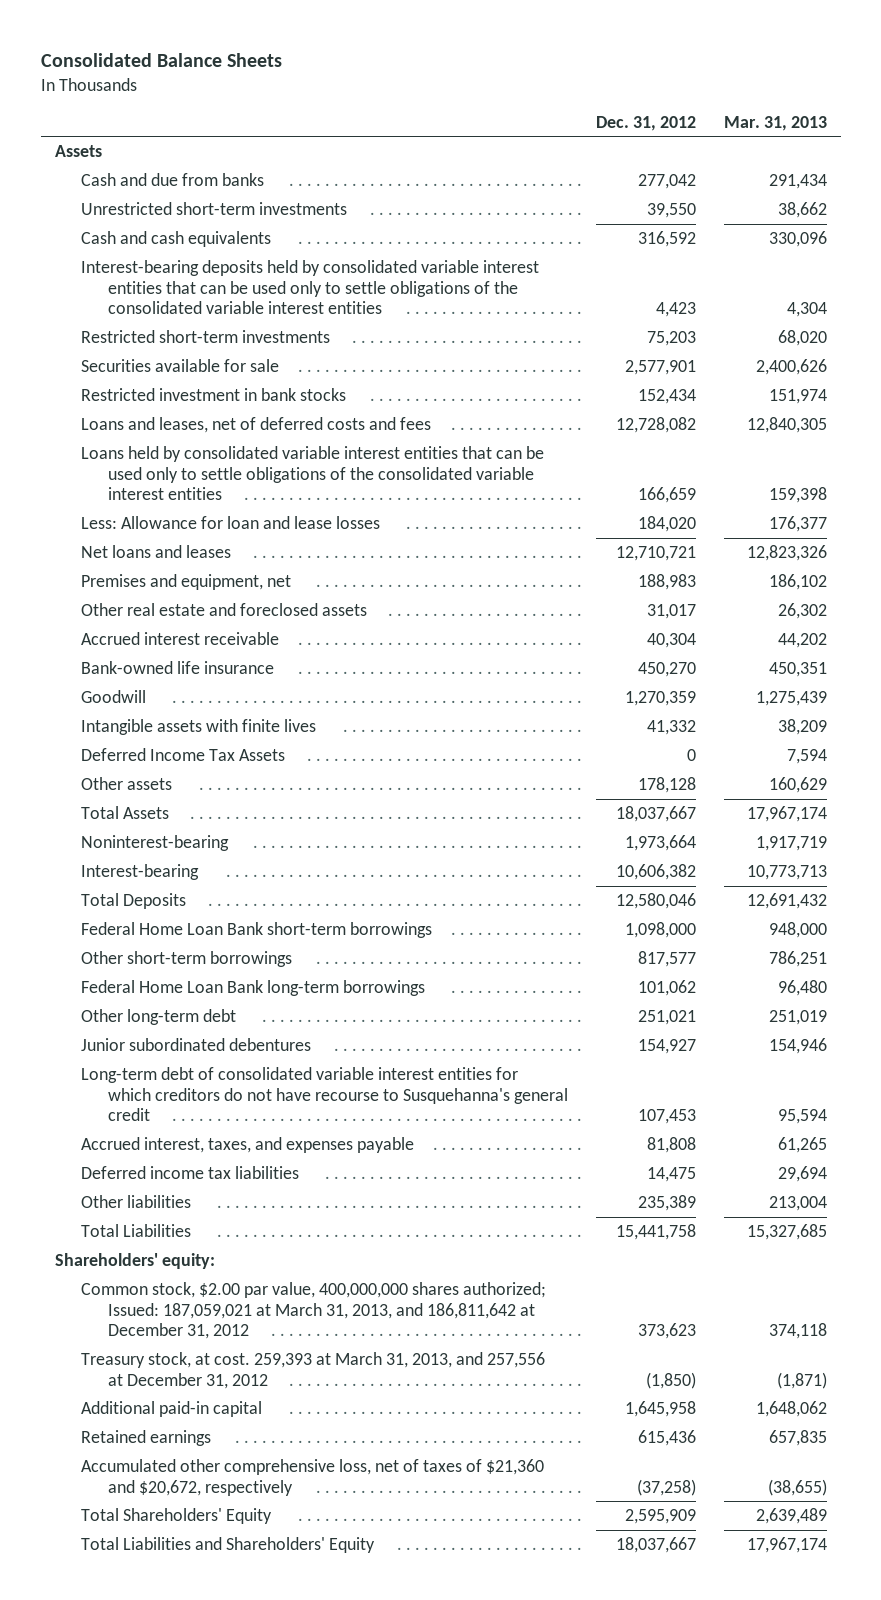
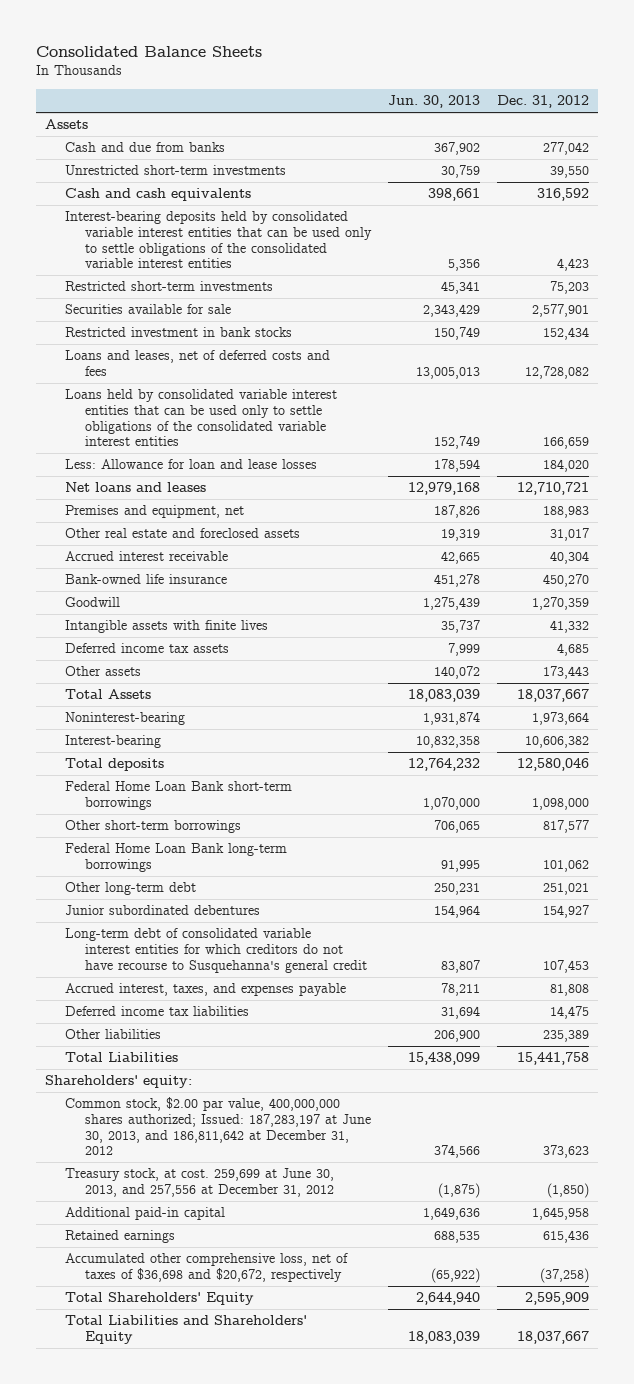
- | Dec. 31, 2012 | Mar. 31, 2013
+ | Jun. 30, 2013 | Dec. 31, 2012
- Deferred Income Tax Assets | 0 | 7,594
- Other assets | 178,128 | 160,629
+ Deferred income tax assets | 7,999 | 4,685
+ Other assets | 140,072 | 173,443
- Total Deposits | 12,580,046 | 12,691,432
+ Total deposits | 12,764,232 | 12,580,046
- Common stock, $2.00 par value, 400,000,000 shares authorized; Issued: 187,059,021 at March 31, 2013, and 186,811,642 at December 31, 2012 | 373,623 | 374,118
- Treasury stock, at cost. 259,393 at March 31, 2013, and 257,556 at December 31, 2012 | (1,850) | (1,871)
+ Common stock, $2.00 par value, 400,000,000 shares authorized; Issued: 187,283,197 at June 30, 2013, and 186,811,642 at December 31, 2012 | 374,566 | 373,623
+ Treasury stock, at cost. 259,699 at June 30, 2013, and 257,556 at December 31, 2012 | (1,875) | (1,850)
- Accumulated other comprehensive loss, net of taxes of $21,360 and $20,672, respectively | (37,258) | (38,655)
+ Accumulated other comprehensive loss, net of taxes of $36,698 and $20,672, respectively | (65,922) | (37,258)

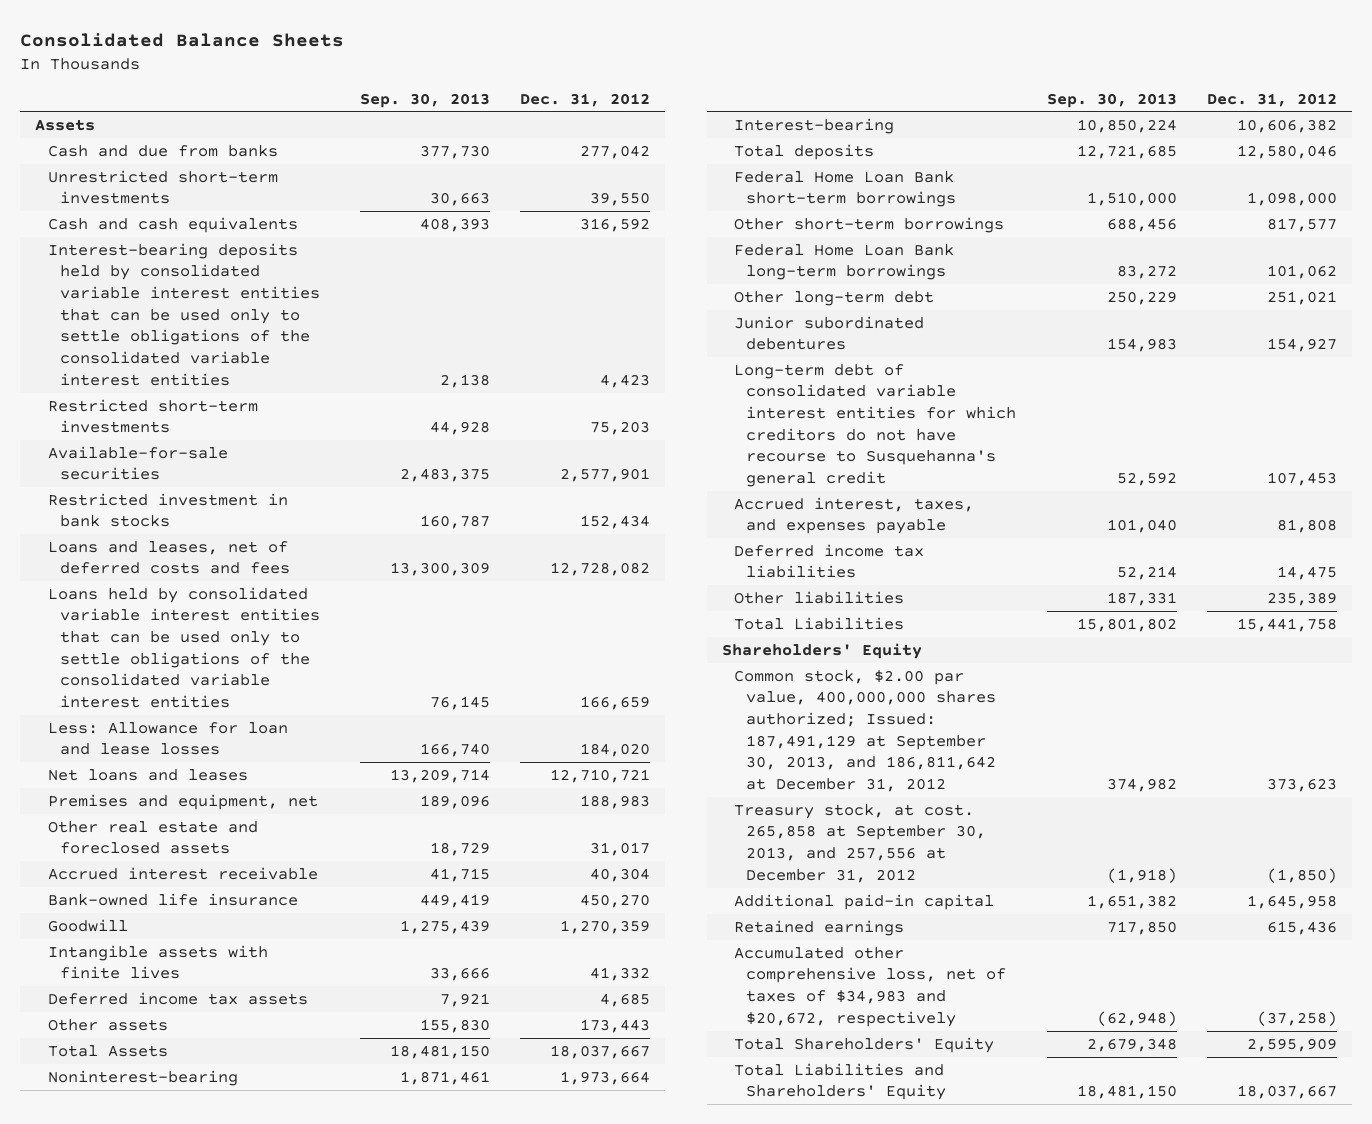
- | Jun. 30, 2013 | Dec. 31, 2012
+ | Sep. 30, 2013 | Dec. 31, 2012
- Securities available for sale | 2,343,429 | 2,577,901
+ Available-for-sale securities | 2,483,375 | 2,577,901
- Shareholders' equity:
- Common stock, $2.00 par value, 400,000,000 shares authorized; Issued: 187,283,197 at June 30, 2013, and 186,811,642 at December 31, 2012 | 374,566 | 373,623
- Treasury stock, at cost. 259,699 at June 30, 2013, and 257,556 at December 31, 2012 | (1,875) | (1,850)
+ Shareholders' Equity
+ Common stock, $2.00 par value, 400,000,000 shares authorized; Issued: 187,491,129 at September 30, 2013, and 186,811,642 at December 31, 2012 | 374,982 | 373,623
+ Treasury stock, at cost. 265,858 at September 30, 2013, and 257,556 at December 31, 2012 | (1,918) | (1,850)
- Accumulated other comprehensive loss, net of taxes of $36,698 and $20,672, respectively | (65,922) | (37,258)
+ Accumulated other comprehensive loss, net of taxes of $34,983 and $20,672, respectively | (62,948) | (37,258)

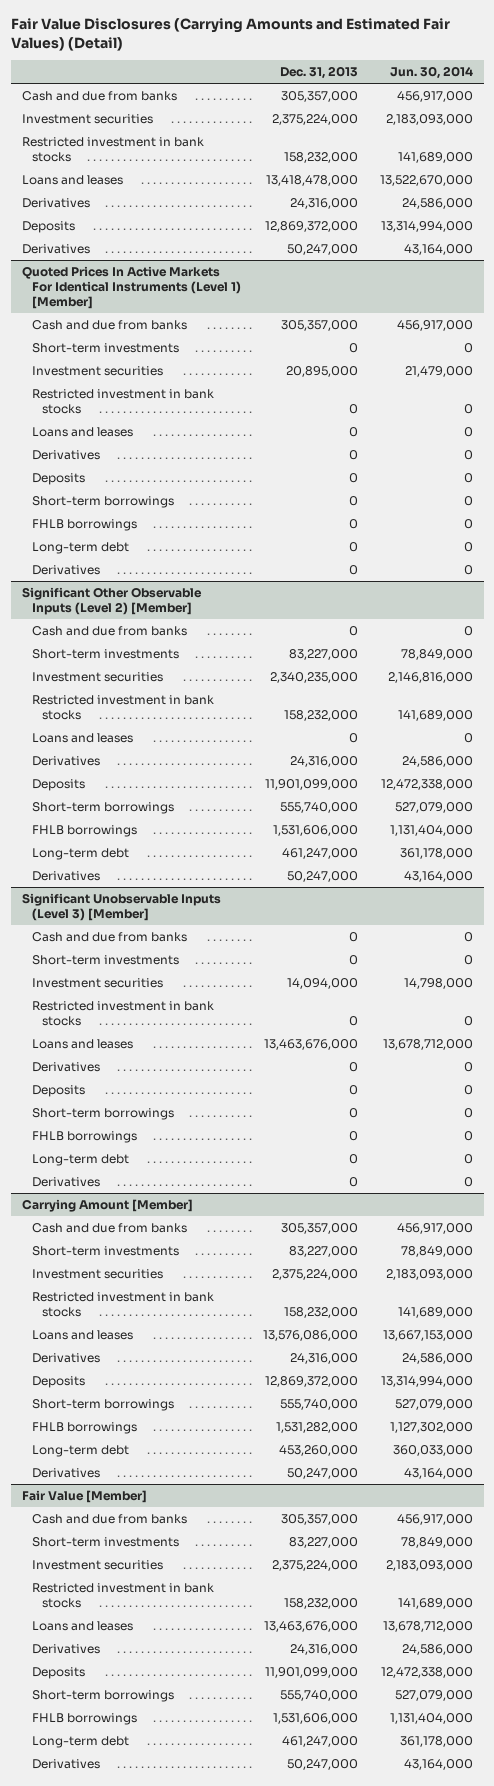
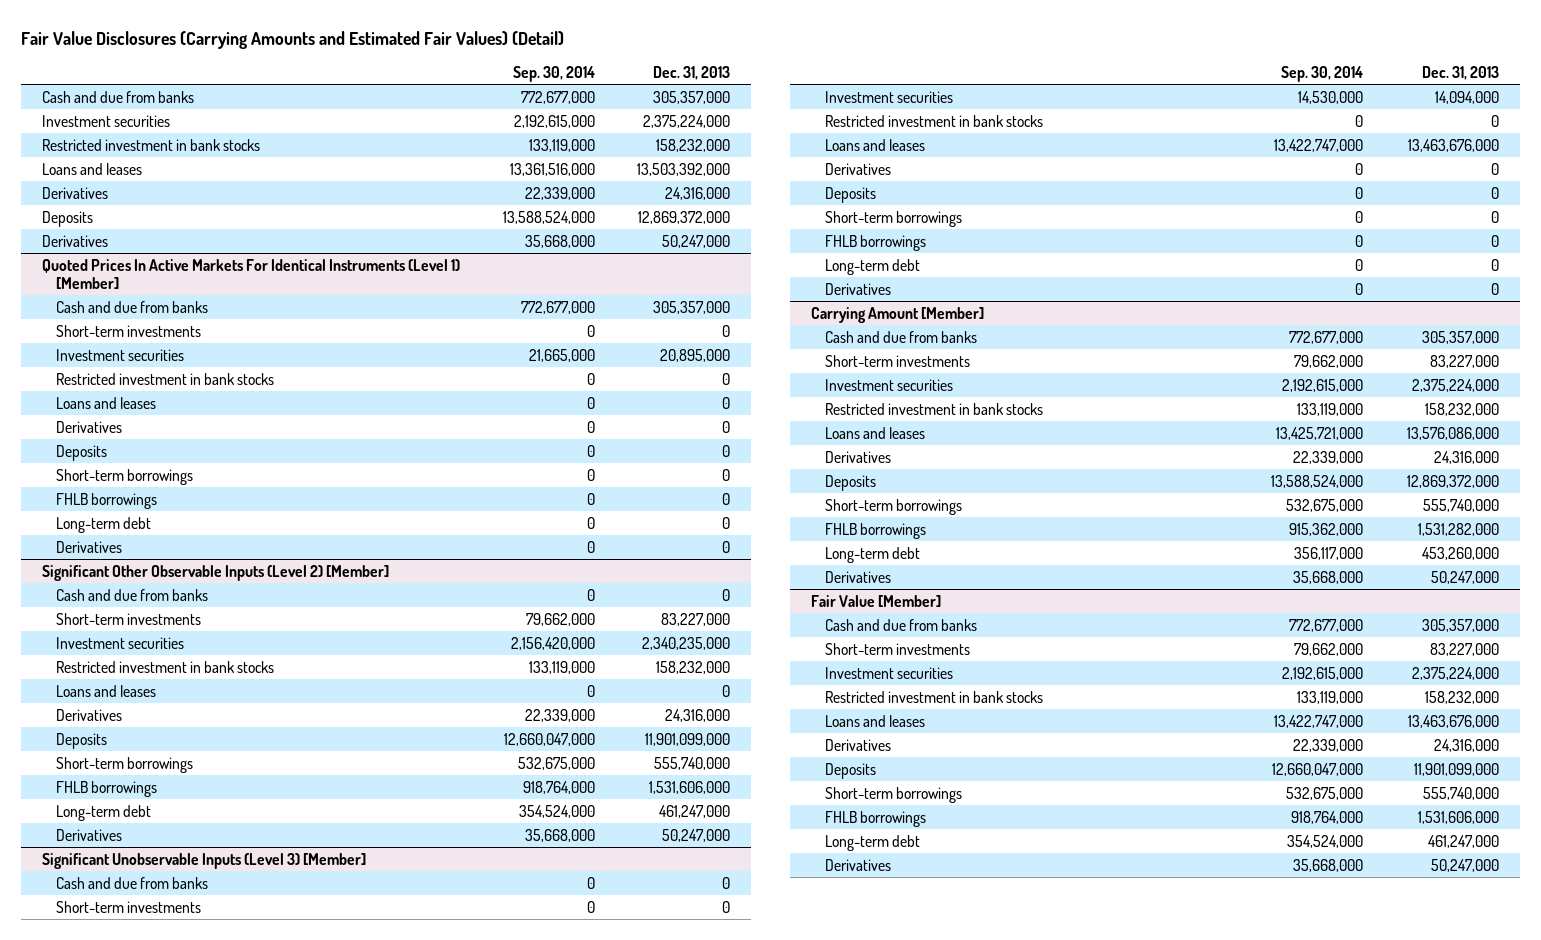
- | Dec. 31, 2013 | Jun. 30, 2014
+ | Sep. 30, 2014 | Dec. 31, 2013
- Loans and leases | 13,418,478,000 | 13,522,670,000
+ Loans and leases | 13,361,516,000 | 13,503,392,000

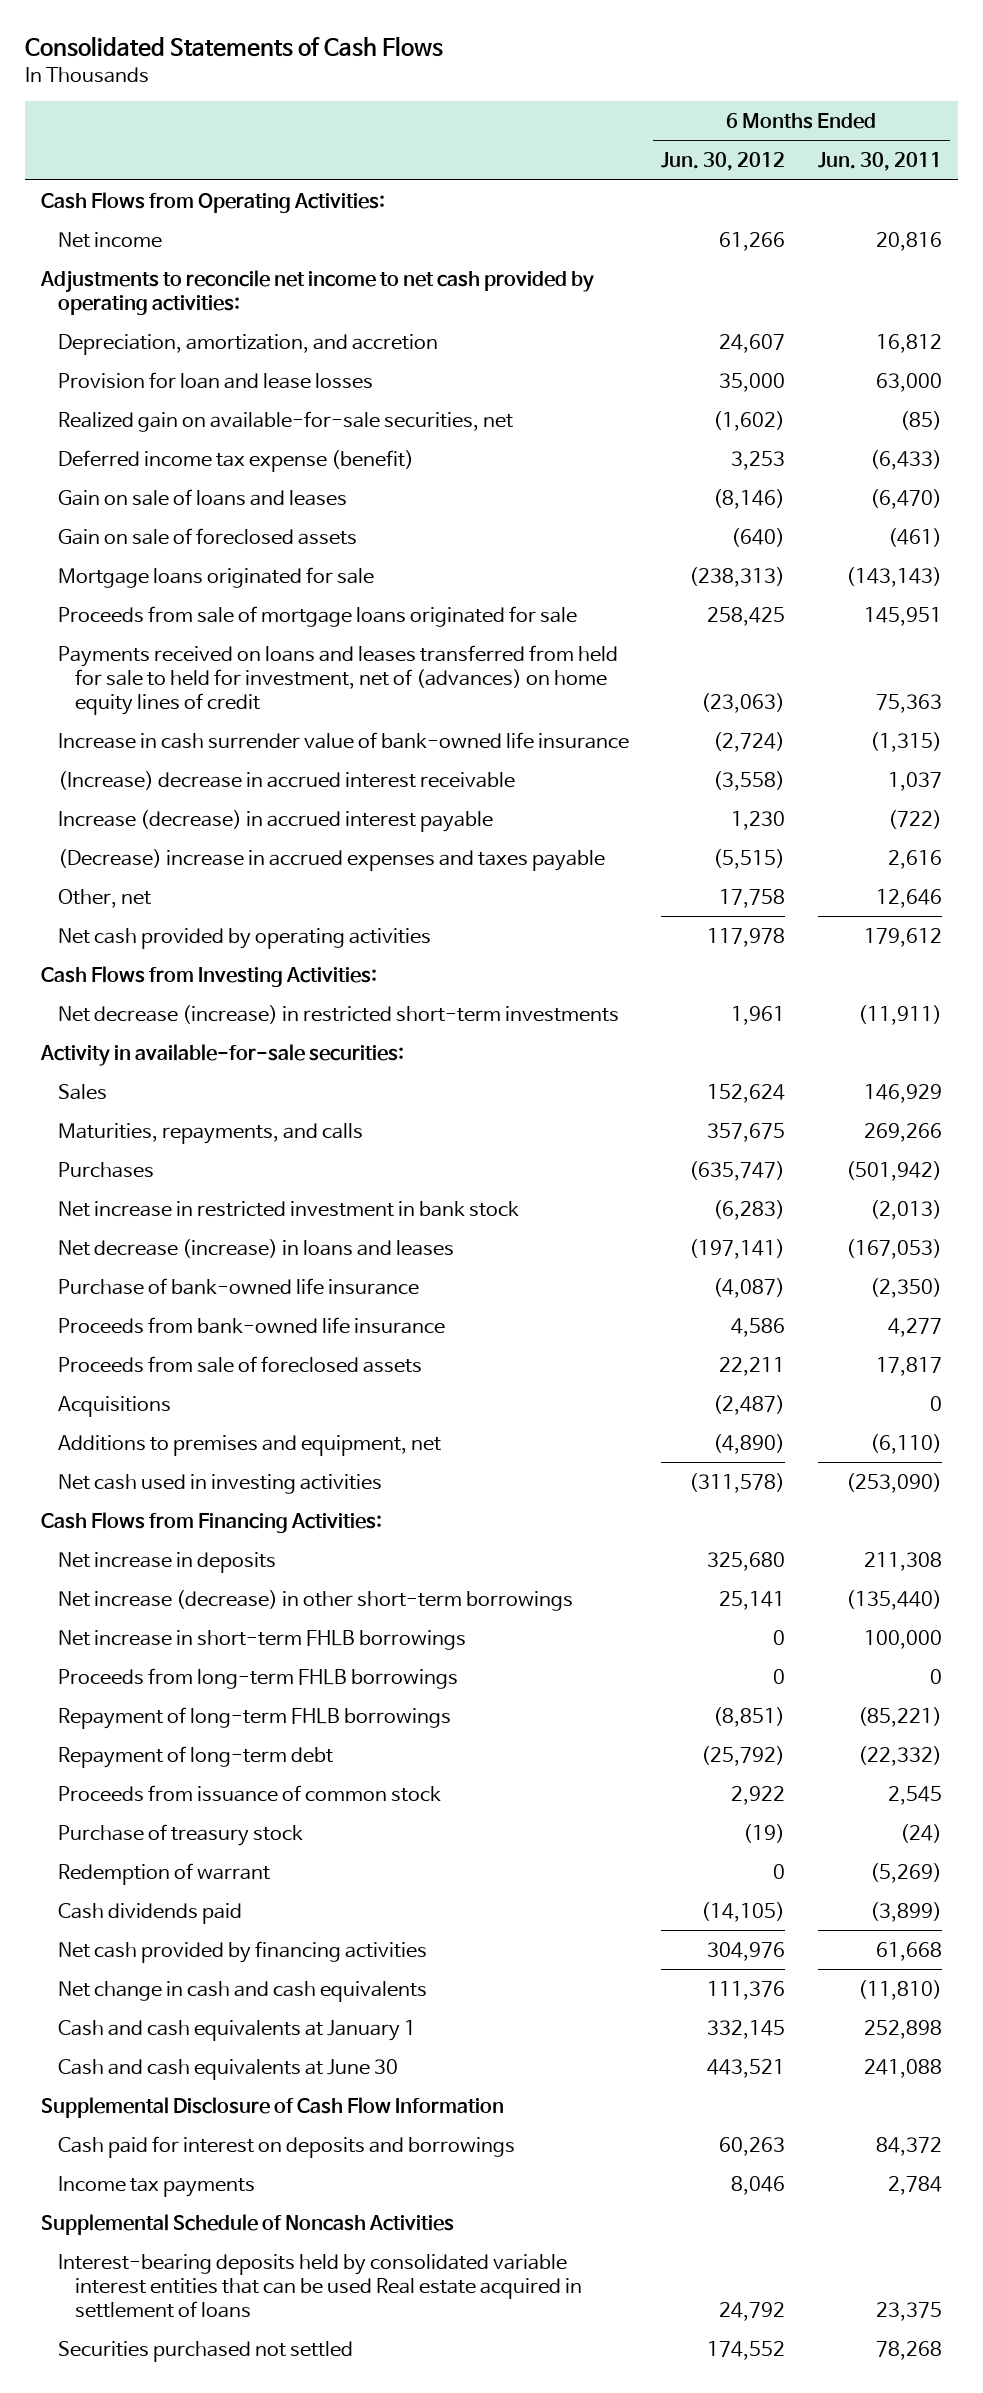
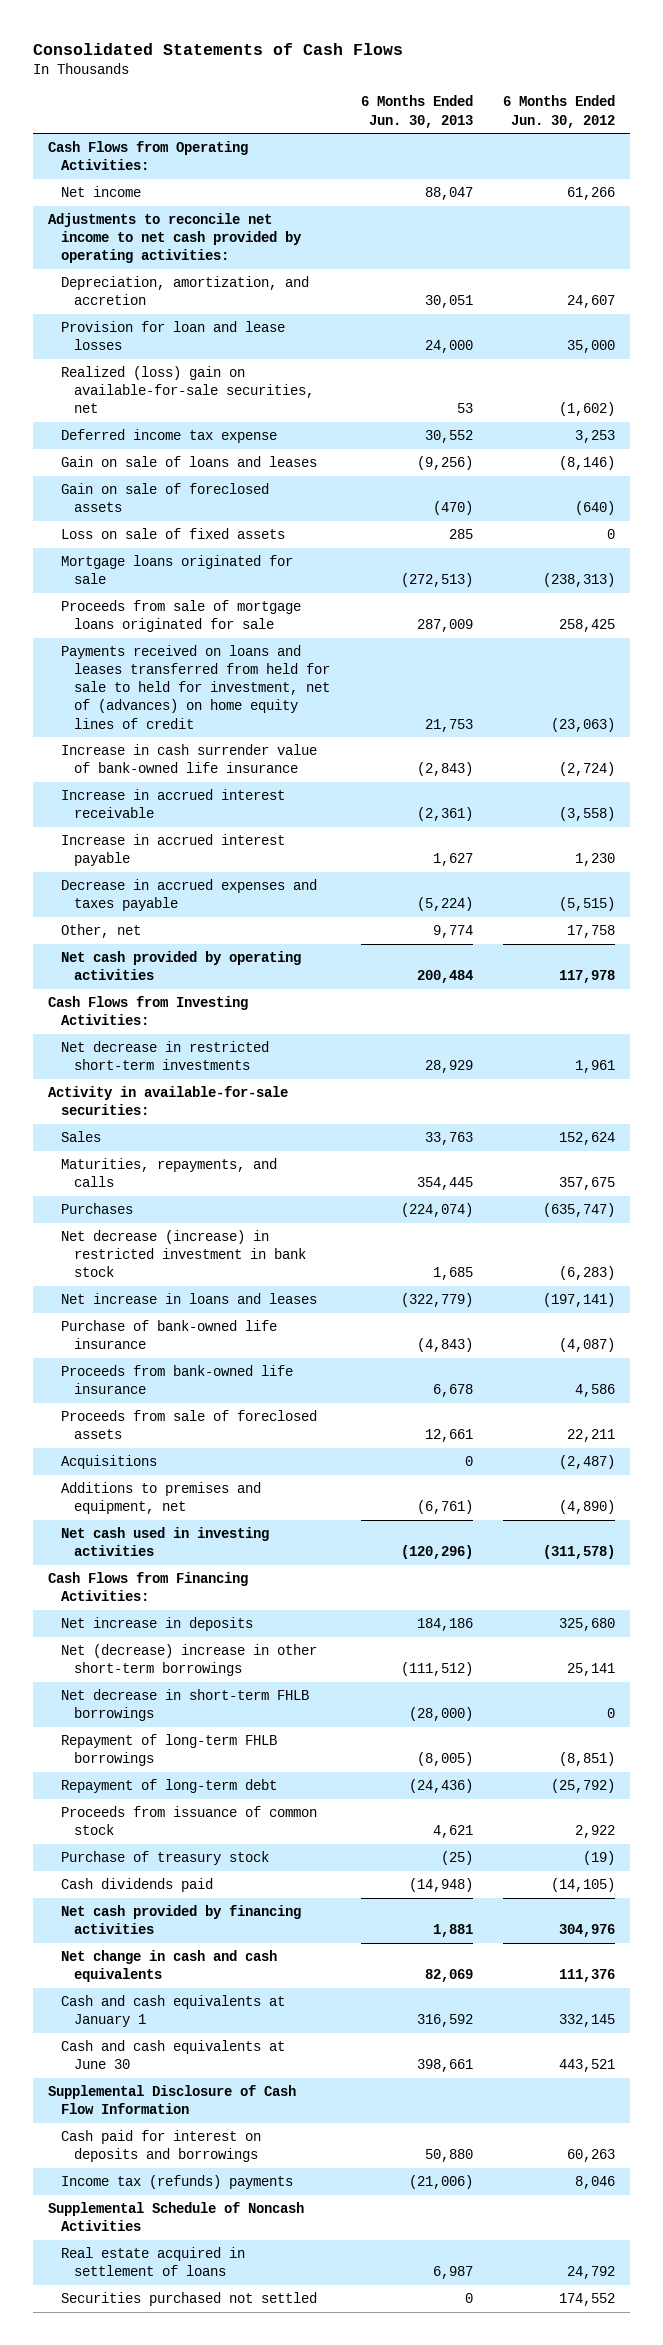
- | 6 Months Ended Jun. 30, 2012 | 6 Months Ended Jun. 30, 2011
+ | 6 Months Ended Jun. 30, 2013 | 6 Months Ended Jun. 30, 2012
- Realized gain on available-for-sale securities, net | (1,602) | (85)
- Deferred income tax expense (benefit) | 3,253 | (6,433)
+ Realized (loss) gain on available-for-sale securities, net | 53 | (1,602)
+ Deferred income tax expense | 30,552 | 3,253
+ Loss on sale of fixed assets | 285 | 0
- (Increase) decrease in accrued interest receivable | (3,558) | 1,037
- Increase (decrease) in accrued interest payable | 1,230 | (722)
- (Decrease) increase in accrued expenses and taxes payable | (5,515) | 2,616
+ Increase in accrued interest receivable | (2,361) | (3,558)
+ Increase in accrued interest payable | 1,627 | 1,230
+ Decrease in accrued expenses and taxes payable | (5,224) | (5,515)
- Net decrease (increase) in restricted short-term investments | 1,961 | (11,911)
+ Net decrease in restricted short-term investments | 28,929 | 1,961
- Net increase in restricted investment in bank stock | (6,283) | (2,013)
- Net decrease (increase) in loans and leases | (197,141) | (167,053)
+ Net decrease (increase) in restricted investment in bank stock | 1,685 | (6,283)
+ Net increase in loans and leases | (322,779) | (197,141)
- Net increase (decrease) in other short-term borrowings | 25,141 | (135,440)
- Net increase in short-term FHLB borrowings | 0 | 100,000
- Proceeds from long-term FHLB borrowings | 0 | 0
+ Net (decrease) increase in other short-term borrowings | (111,512) | 25,141
+ Net decrease in short-term FHLB borrowings | (28,000) | 0
- Redemption of warrant | 0 | (5,269)
- Income tax payments | 8,046 | 2,784
+ Income tax (refunds) payments | (21,006) | 8,046
- Interest-bearing deposits held by consolidated variable interest entities that can be used Real estate acquired in settlement of loans | 24,792 | 23,375
+ Real estate acquired in settlement of loans | 6,987 | 24,792

